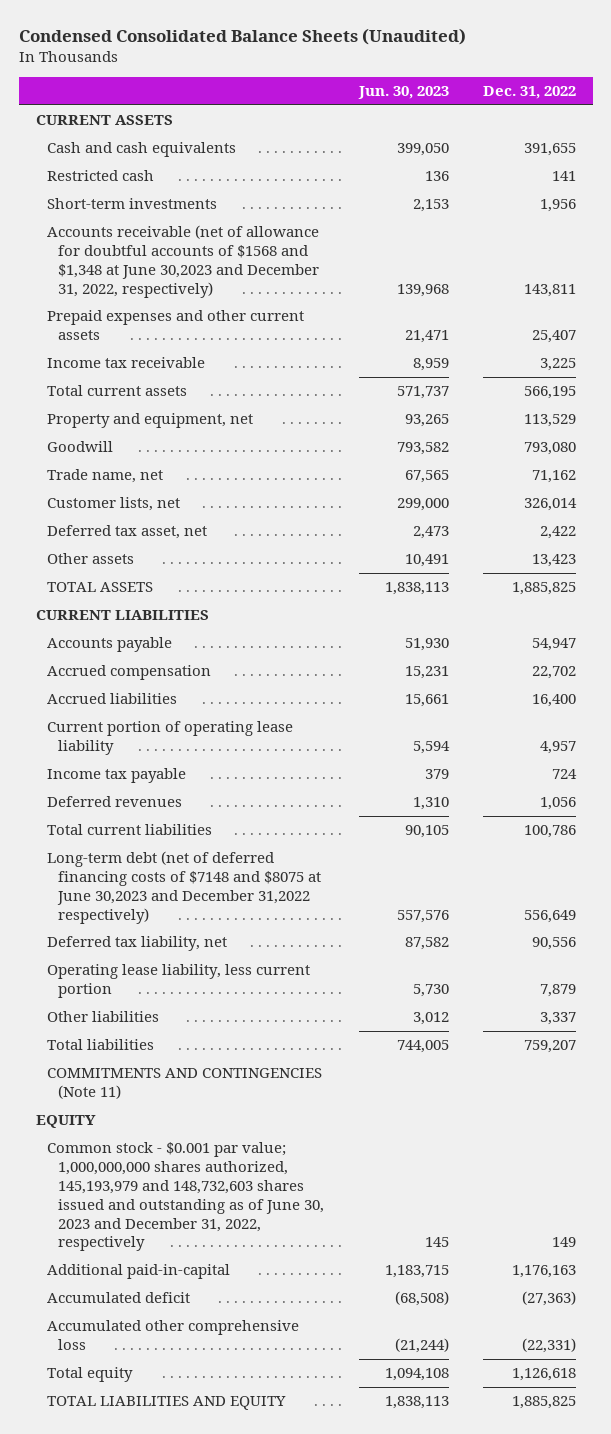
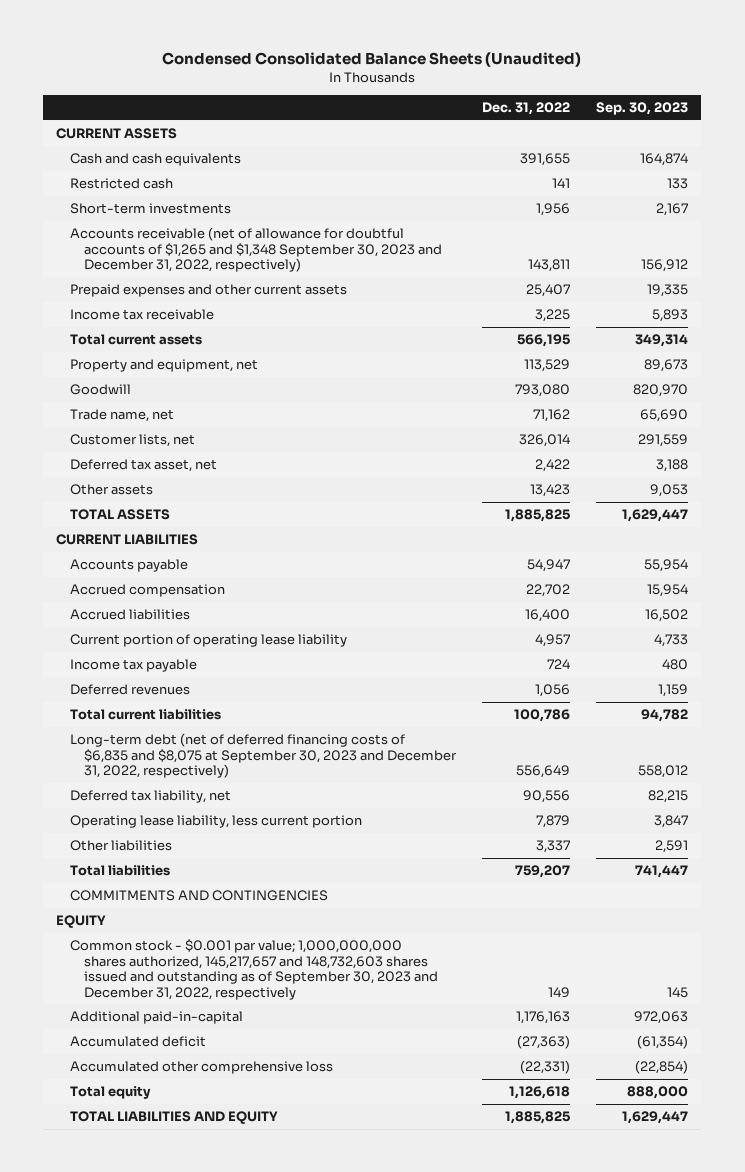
- | Jun. 30, 2023 | Dec. 31, 2022
+ | Dec. 31, 2022 | Sep. 30, 2023
- Accounts receivable (net of allowance for doubtful accounts of $1568 and $1,348 at June 30,2023 and December 31, 2022, respectively) | 139,968 | 143,811
+ Accounts receivable (net of allowance for doubtful accounts of $1,265 and $1,348 September 30, 2023 and December 31, 2022, respectively) | 143,811 | 156,912
- Long-term debt (net of deferred financing costs of $7148 and $8075 at June 30,2023 and December 31,2022 respectively) | 557,576 | 556,649
+ Long-term debt (net of deferred financing costs of $6,835 and $8,075 at September 30, 2023 and December 31, 2022, respectively) | 556,649 | 558,012
- COMMITMENTS AND CONTINGENCIES (Note 11)
+ COMMITMENTS AND CONTINGENCIES
- Common stock - $0.001 par value; 1,000,000,000 shares authorized, 145,193,979 and 148,732,603 shares issued and outstanding as of June 30, 2023 and December 31, 2022, respectively | 145 | 149
+ Common stock - $0.001 par value; 1,000,000,000 shares authorized, 145,217,657 and 148,732,603 shares issued and outstanding as of September 30, 2023 and December 31, 2022, respectively | 149 | 145

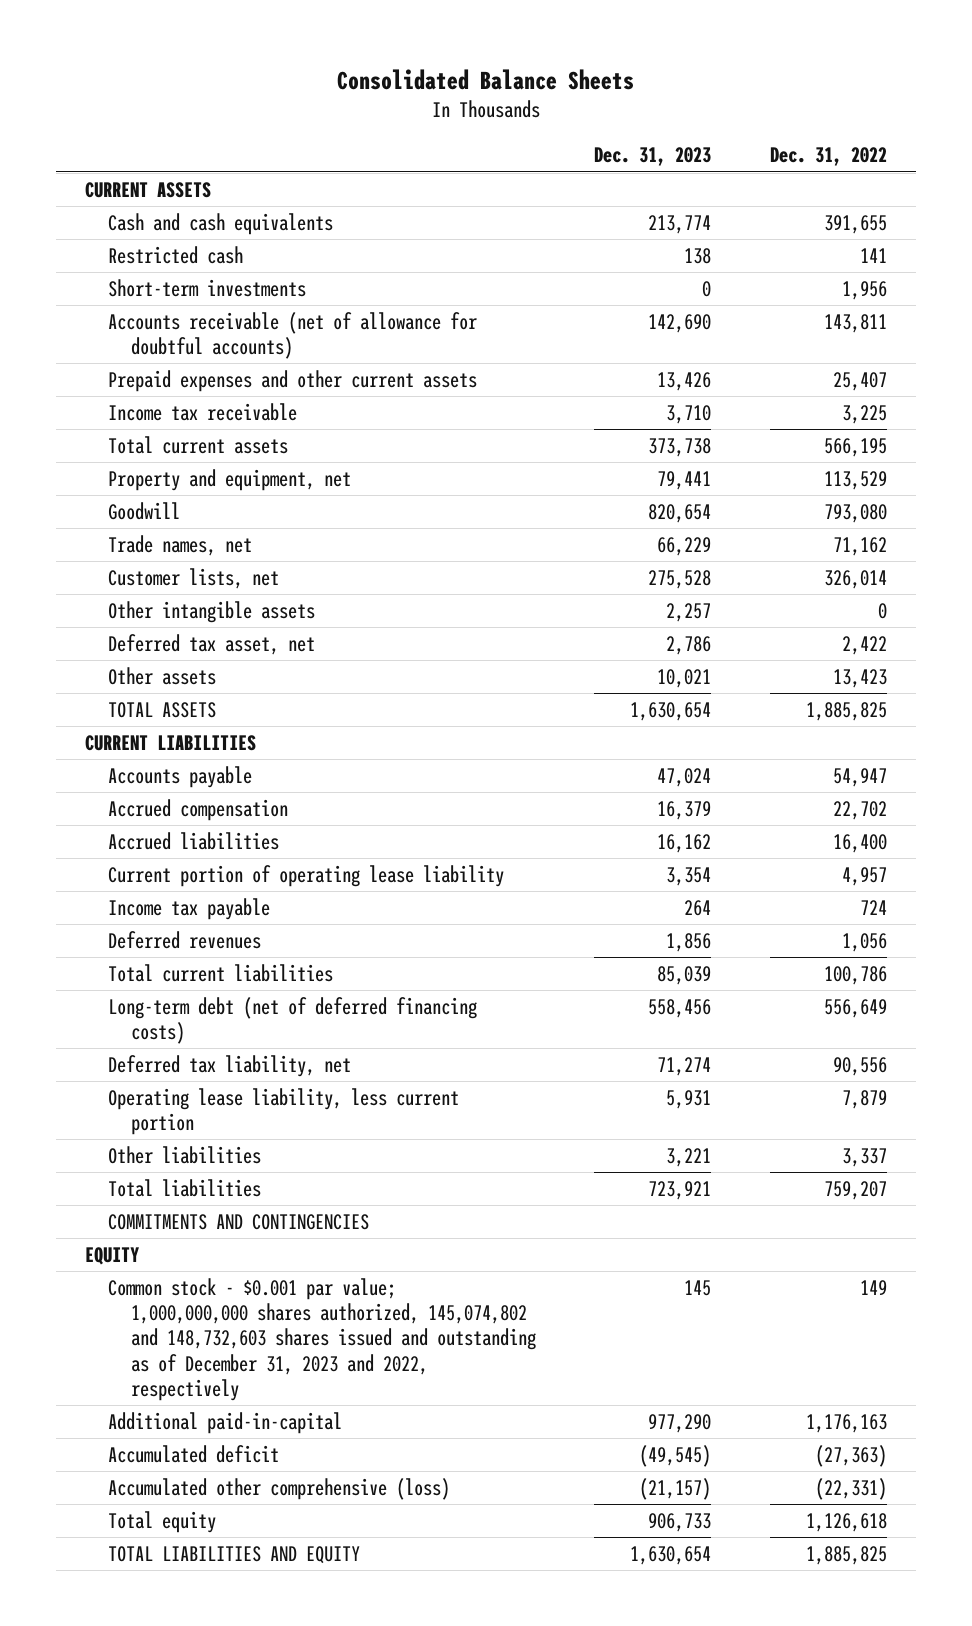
- Condensed Consolidated Balance Sheets (Unaudited)
+ Consolidated Balance Sheets
- | Dec. 31, 2022 | Sep. 30, 2023
+ | Dec. 31, 2023 | Dec. 31, 2022
- Accounts receivable (net of allowance for doubtful accounts of $1,265 and $1,348 September 30, 2023 and December 31, 2022, respectively) | 143,811 | 156,912
+ Accounts receivable (net of allowance for doubtful accounts) | 142,690 | 143,811
- Trade name, net | 71,162 | 65,690
+ Trade names, net | 66,229 | 71,162
+ Other intangible assets | 2,257 | 0
- Long-term debt (net of deferred financing costs of $6,835 and $8,075 at September 30, 2023 and December 31, 2022, respectively) | 556,649 | 558,012
+ Long-term debt (net of deferred financing costs) | 558,456 | 556,649
- Common stock - $0.001 par value; 1,000,000,000 shares authorized, 145,217,657 and 148,732,603 shares issued and outstanding as of September 30, 2023 and December 31, 2022, respectively | 149 | 145
+ Common stock - $0.001 par value; 1,000,000,000 shares authorized, 145,074,802 and 148,732,603 shares issued and outstanding as of December 31, 2023 and 2022, respectively | 145 | 149
- Accumulated other comprehensive loss | (22,331) | (22,854)
+ Accumulated other comprehensive (loss) | (21,157) | (22,331)

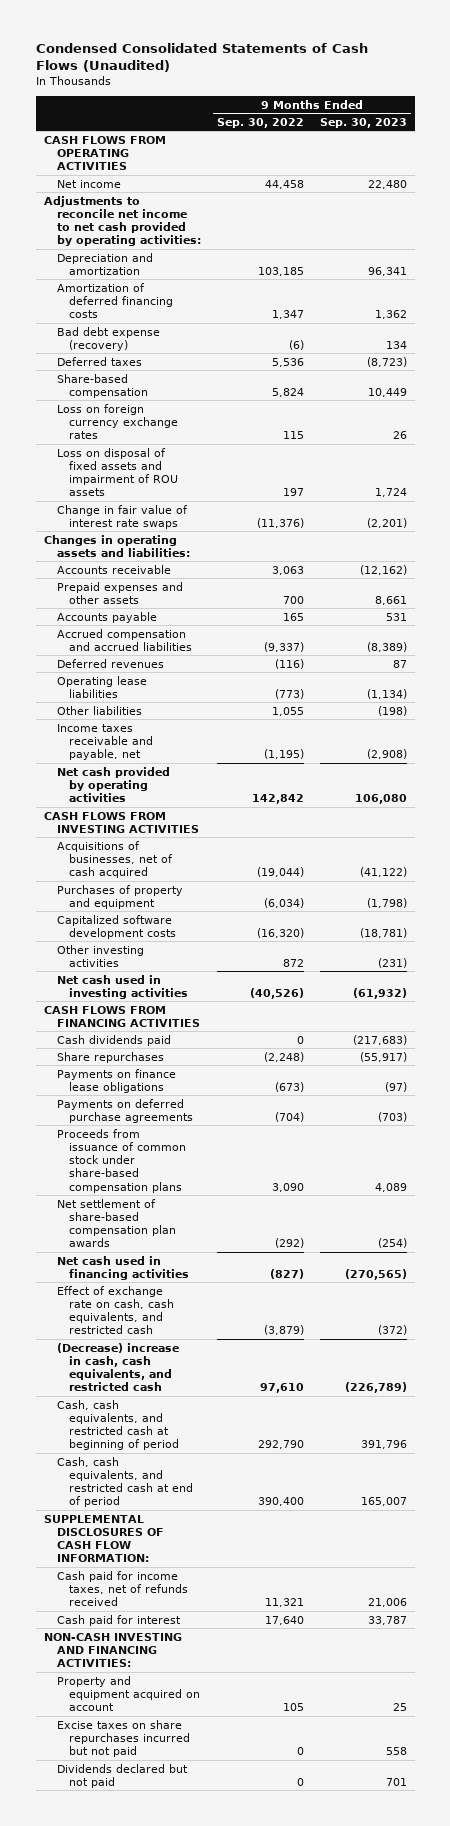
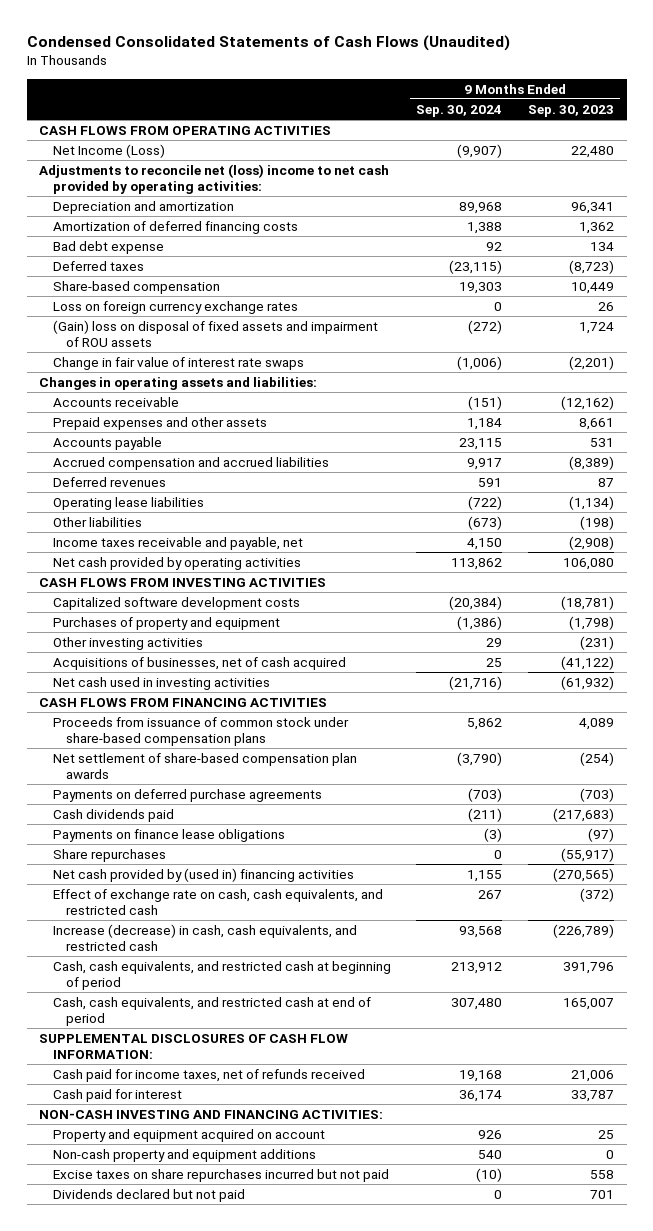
- | 9 Months Ended Sep. 30, 2022 | 9 Months Ended Sep. 30, 2023
+ | 9 Months Ended Sep. 30, 2024 | 9 Months Ended Sep. 30, 2023
- Net income | 44,458 | 22,480
- Adjustments to reconcile net income to net cash provided by operating activities:
+ Net Income (Loss) | (9,907) | 22,480
+ Adjustments to reconcile net (loss) income to net cash provided by operating activities:
- Bad debt expense (recovery) | (6) | 134
+ Bad debt expense | 92 | 134
- Loss on disposal of fixed assets and impairment of ROU assets | 197 | 1,724
+ (Gain) loss on disposal of fixed assets and impairment of ROU assets | (272) | 1,724
moved down: Purchases of property and equipment | (1,386) | (1,798)
moved down: Acquisitions of businesses, net of cash acquired | 25 | (41,122)
- Net cash used in financing activities | (827) | (270,565)
moved down: Payments on deferred purchase agreements | (703) | (703)
moved down: Cash dividends paid | (211) | (217,683)
moved down: Payments on finance lease obligations | (3) | (97)
moved down: Share repurchases | 0 | (55,917)
+ Net cash provided by (used in) financing activities | 1,155 | (270,565)
- (Decrease) increase in cash, cash equivalents, and restricted cash | 97,610 | (226,789)
+ Increase (decrease) in cash, cash equivalents, and restricted cash | 93,568 | (226,789)
+ Non-cash property and equipment additions | 540 | 0

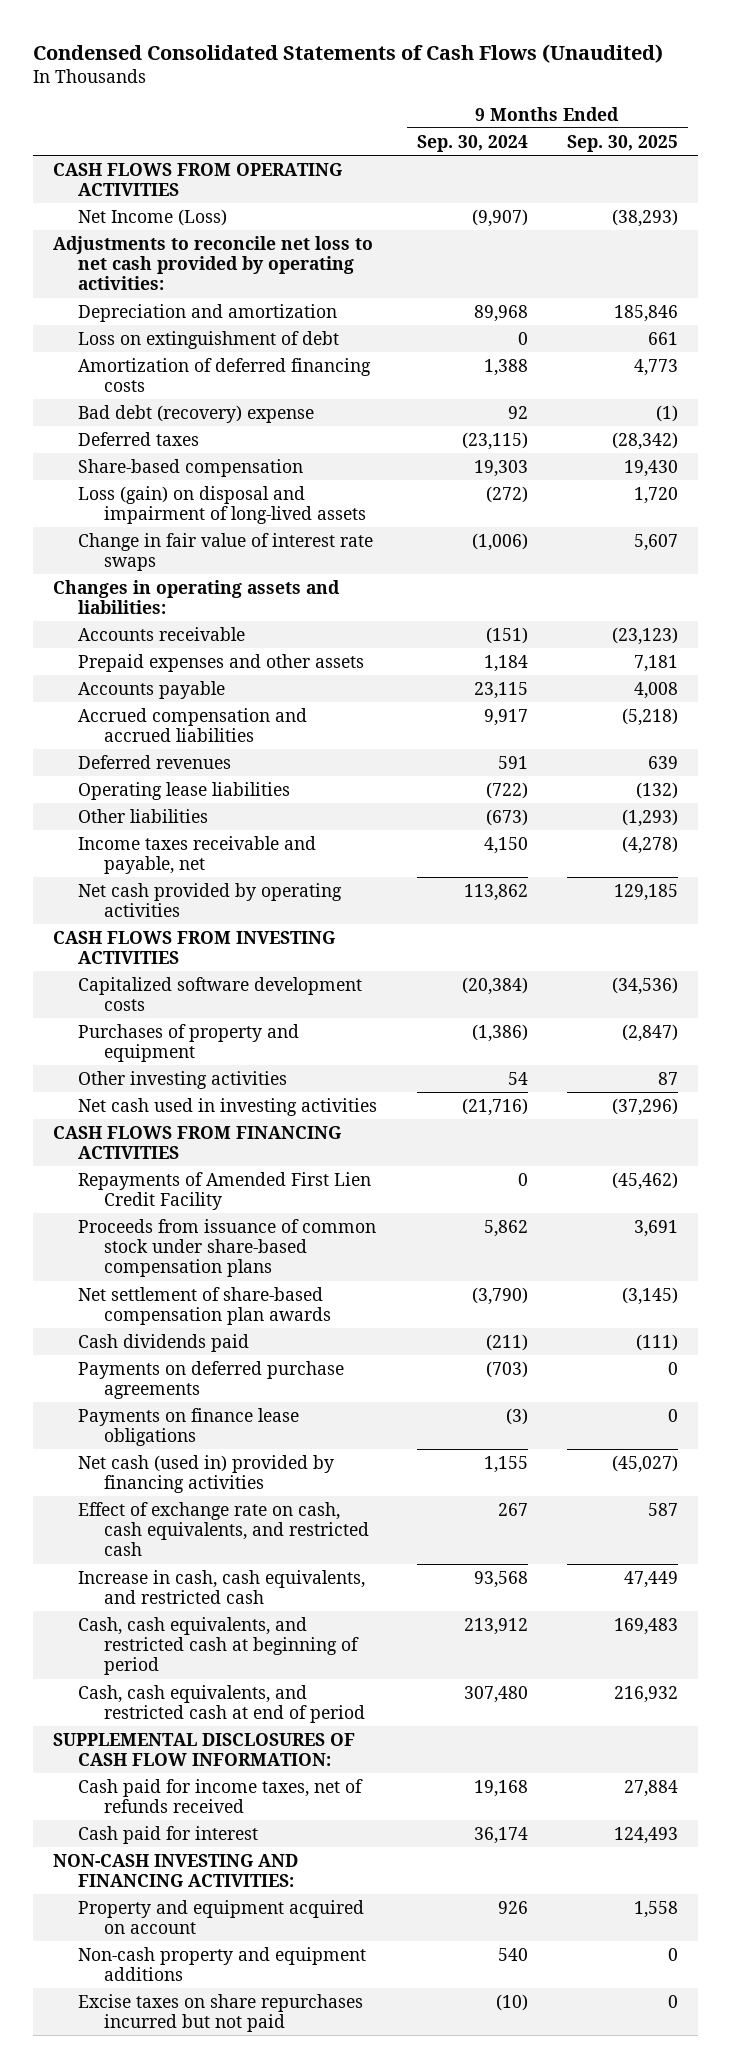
- | 9 Months Ended Sep. 30, 2024 | 9 Months Ended Sep. 30, 2023
+ | 9 Months Ended Sep. 30, 2024 | 9 Months Ended Sep. 30, 2025
- Adjustments to reconcile net (loss) income to net cash provided by operating activities:
+ Adjustments to reconcile net loss to net cash provided by operating activities:
+ Loss on extinguishment of debt | 0 | 661
- Bad debt expense | 92 | 134
+ Bad debt (recovery) expense | 92 | (1)
- Loss on foreign currency exchange rates | 0 | 26
- (Gain) loss on disposal of fixed assets and impairment of ROU assets | (272) | 1,724
+ Loss (gain) on disposal and impairment of long-lived assets | (272) | 1,720
- Other investing activities | 29 | (231)
- Acquisitions of businesses, net of cash acquired | 25 | (41,122)
+ Other investing activities | 54 | 87
+ Repayments of Amended First Lien Credit Facility | 0 | (45,462)
moved down: Payments on deferred purchase agreements | (703) | 0
- Share repurchases | 0 | (55,917)
- Net cash provided by (used in) financing activities | 1,155 | (270,565)
+ Net cash (used in) provided by financing activities | 1,155 | (45,027)
- Increase (decrease) in cash, cash equivalents, and restricted cash | 93,568 | (226,789)
+ Increase in cash, cash equivalents, and restricted cash | 93,568 | 47,449
- Dividends declared but not paid | 0 | 701

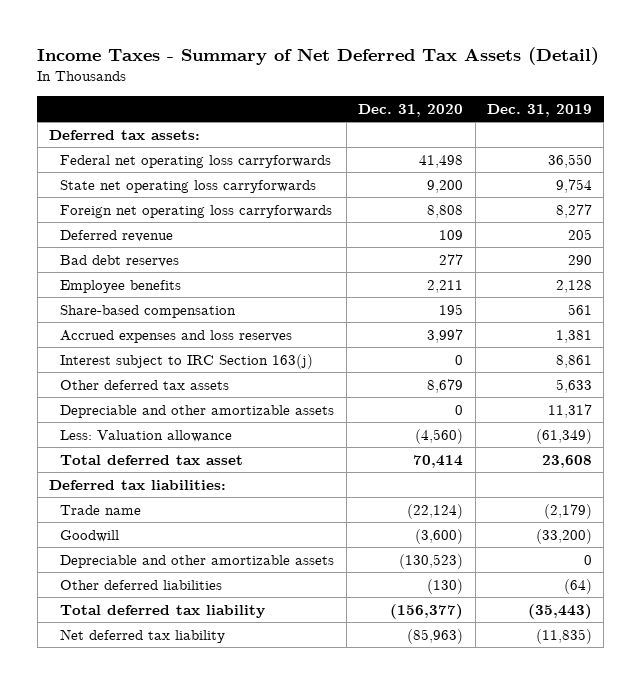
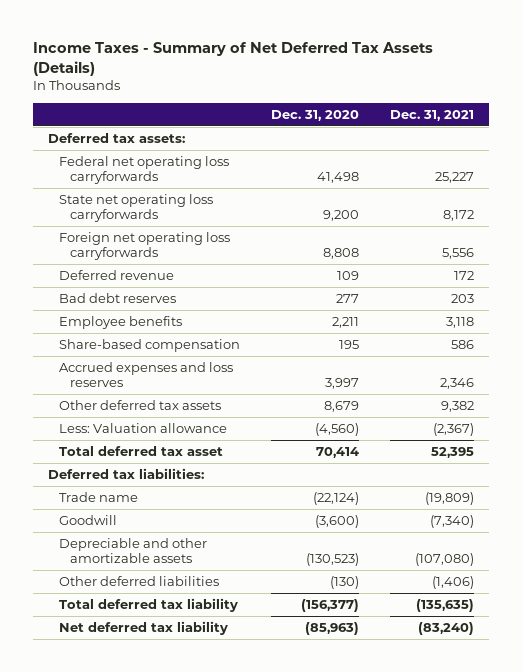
- Income Taxes - Summary of Net Deferred Tax Assets (Detail)
+ Income Taxes - Summary of Net Deferred Tax Assets (Details)
- | Dec. 31, 2020 | Dec. 31, 2019
+ | Dec. 31, 2020 | Dec. 31, 2021
- Interest subject to IRC Section 163(j) | 0 | 8,861
- Depreciable and other amortizable assets | 0 | 11,317

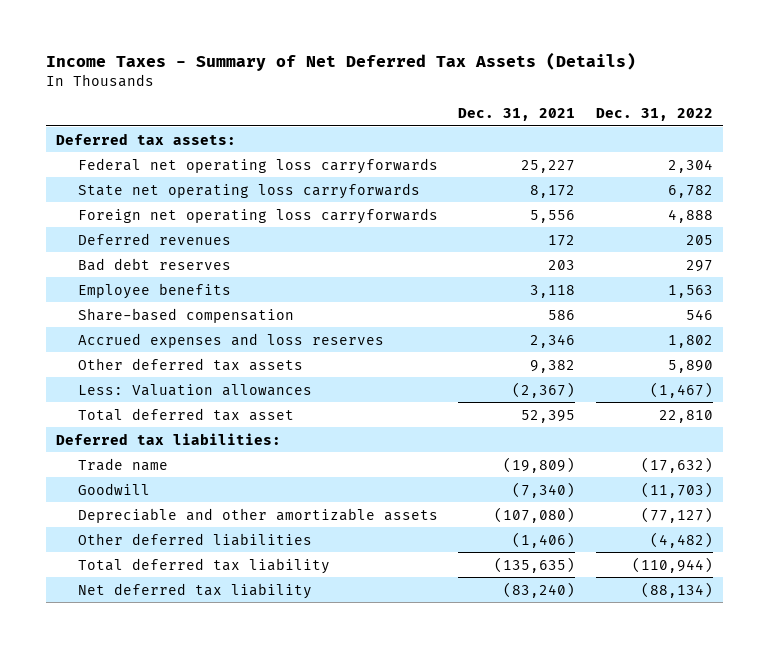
- | Dec. 31, 2020 | Dec. 31, 2021
+ | Dec. 31, 2021 | Dec. 31, 2022
- Deferred revenue | 109 | 172
+ Deferred revenues | 172 | 205
- Less: Valuation allowance | (4,560) | (2,367)
+ Less: Valuation allowances | (2,367) | (1,467)

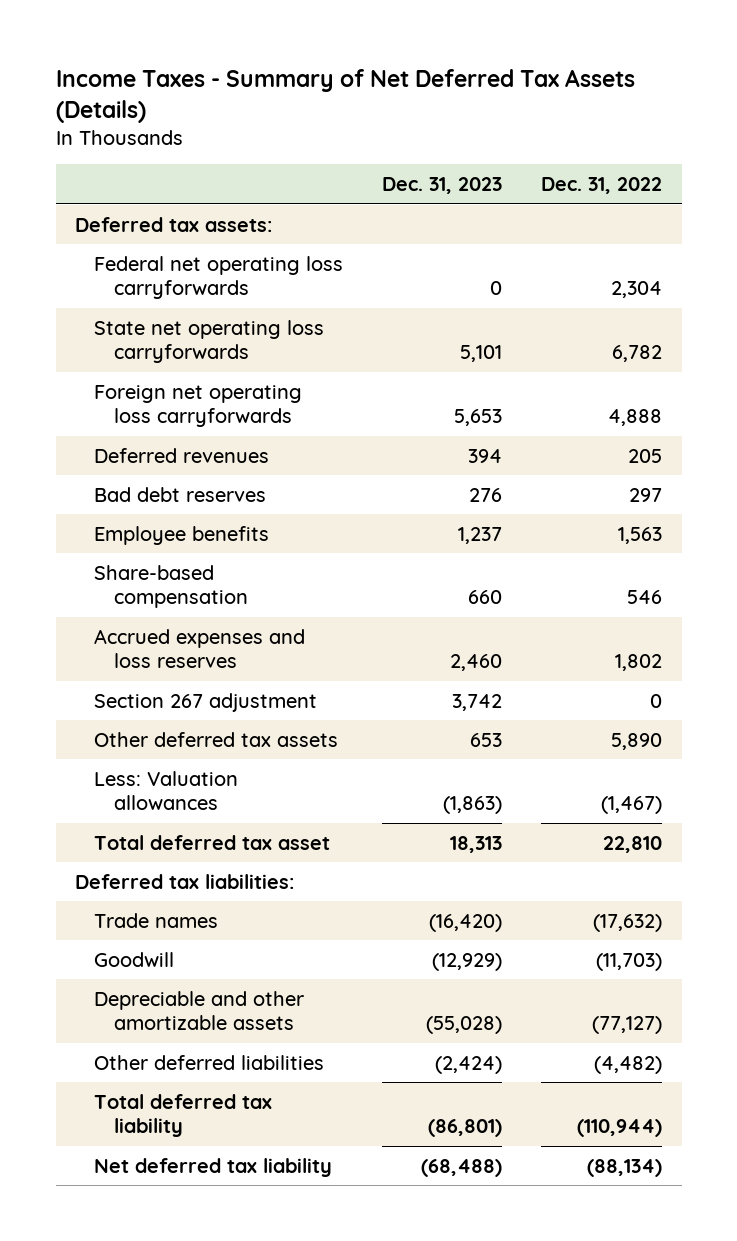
- | Dec. 31, 2021 | Dec. 31, 2022
+ | Dec. 31, 2023 | Dec. 31, 2022
+ Section 267 adjustment | 3,742 | 0
- Trade name | (19,809) | (17,632)
+ Trade names | (16,420) | (17,632)

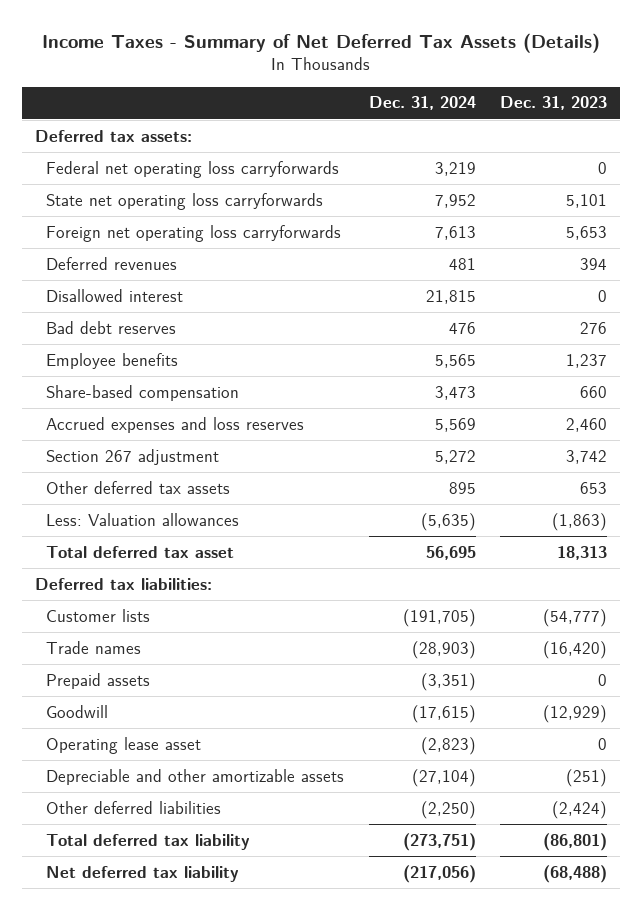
- | Dec. 31, 2023 | Dec. 31, 2022
+ | Dec. 31, 2024 | Dec. 31, 2023
+ Disallowed interest | 21,815 | 0
+ Customer lists | (191,705) | (54,777)
+ Prepaid assets | (3,351) | 0
- Depreciable and other amortizable assets | (55,028) | (77,127)
+ Operating lease asset | (2,823) | 0
+ Depreciable and other amortizable assets | (27,104) | (251)

